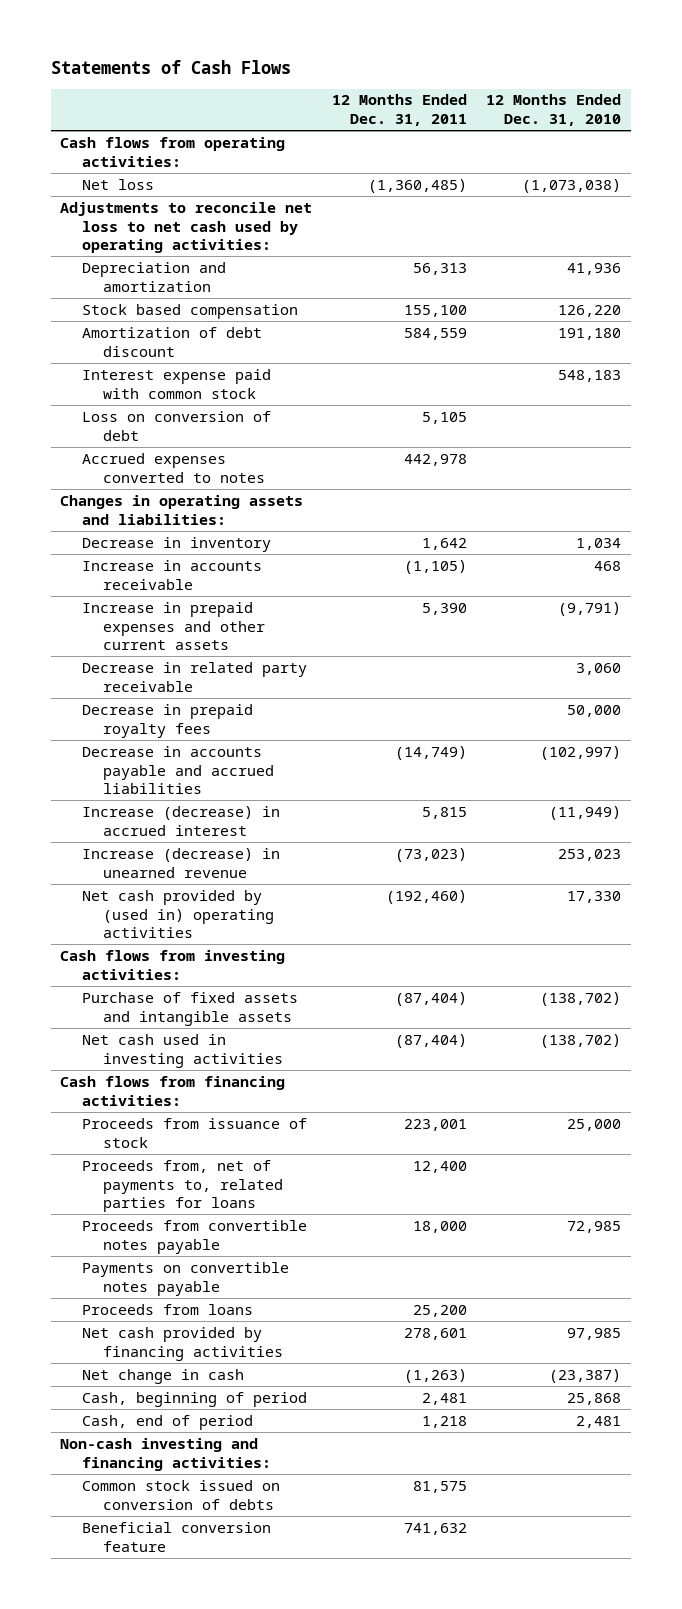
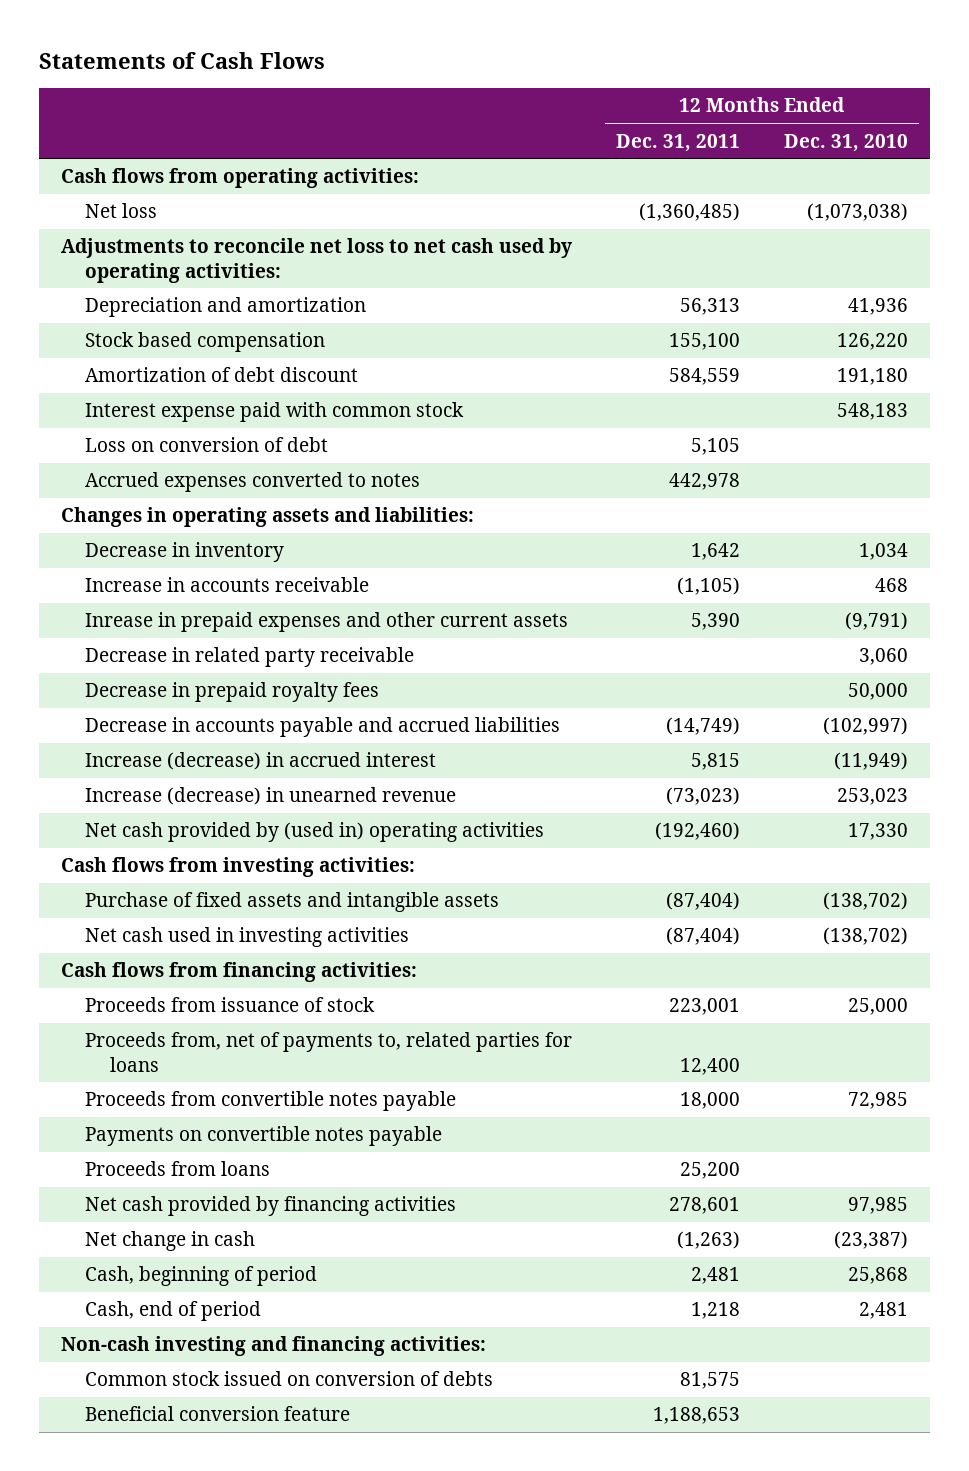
- Increase in prepaid expenses and other current assets | 5,390 | (9,791)
+ Inrease in prepaid expenses and other current assets | 5,390 | (9,791)
- Beneficial conversion feature | 741,632 |
+ Beneficial conversion feature | 1,188,653 |

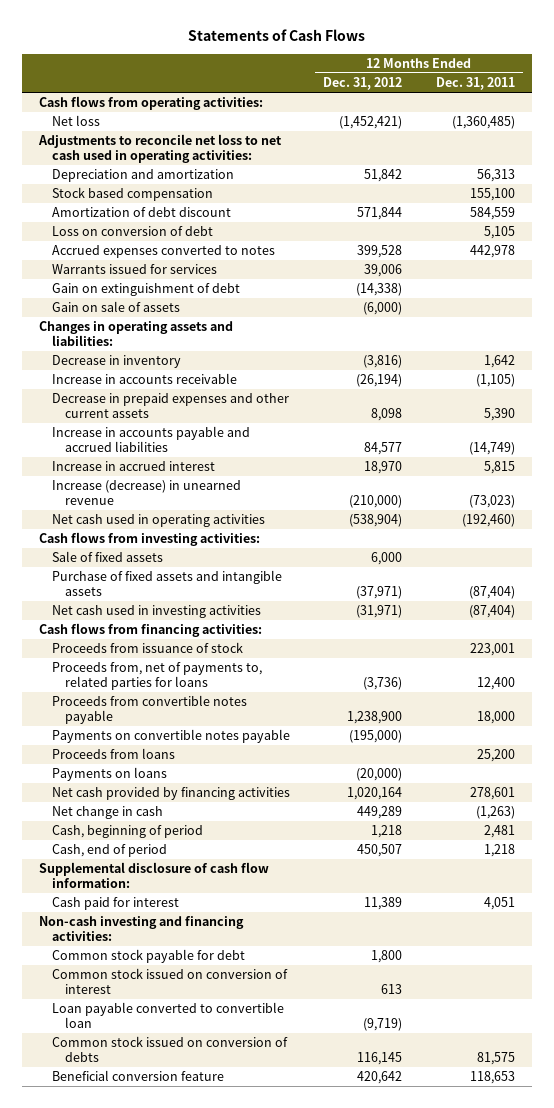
- | 12 Months Ended Dec. 31, 2011 | 12 Months Ended Dec. 31, 2010
+ | 12 Months Ended Dec. 31, 2012 | 12 Months Ended Dec. 31, 2011
- Adjustments to reconcile net loss to net cash used by operating activities:
+ Adjustments to reconcile net loss to net cash used in operating activities:
- Interest expense paid with common stock | | 548,183
+ Warrants issued for services | 39,006 |
+ Gain on extinguishment of debt | (14,338) |
+ Gain on sale of assets | (6,000) |
- Inrease in prepaid expenses and other current assets | 5,390 | (9,791)
- Decrease in related party receivable | | 3,060
- Decrease in prepaid royalty fees | | 50,000
- Decrease in accounts payable and accrued liabilities | (14,749) | (102,997)
- Increase (decrease) in accrued interest | 5,815 | (11,949)
+ Decrease in prepaid expenses and other current assets | 8,098 | 5,390
+ Increase in accounts payable and accrued liabilities | 84,577 | (14,749)
+ Increase in accrued interest | 18,970 | 5,815
- Net cash provided by (used in) operating activities | (192,460) | 17,330
+ Net cash used in operating activities | (538,904) | (192,460)
+ Sale of fixed assets | 6,000 |
+ Payments on loans | (20,000) |
+ Supplemental disclosure of cash flow information:
+ Cash paid for interest | 11,389 | 4,051
+ Common stock payable for debt | 1,800 |
+ Common stock issued on conversion of interest | 613 |
+ Loan payable converted to convertible loan | (9,719) |
- Beneficial conversion feature | 1,188,653 |
+ Beneficial conversion feature | 420,642 | 118,653

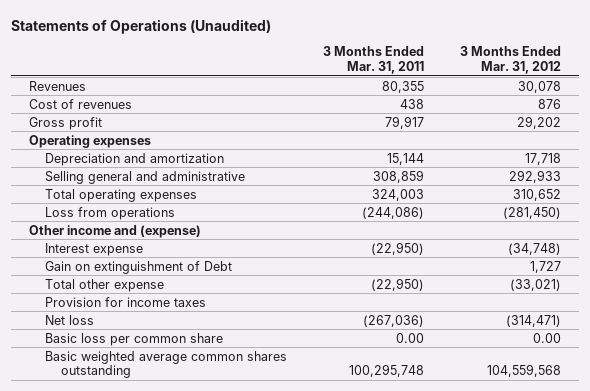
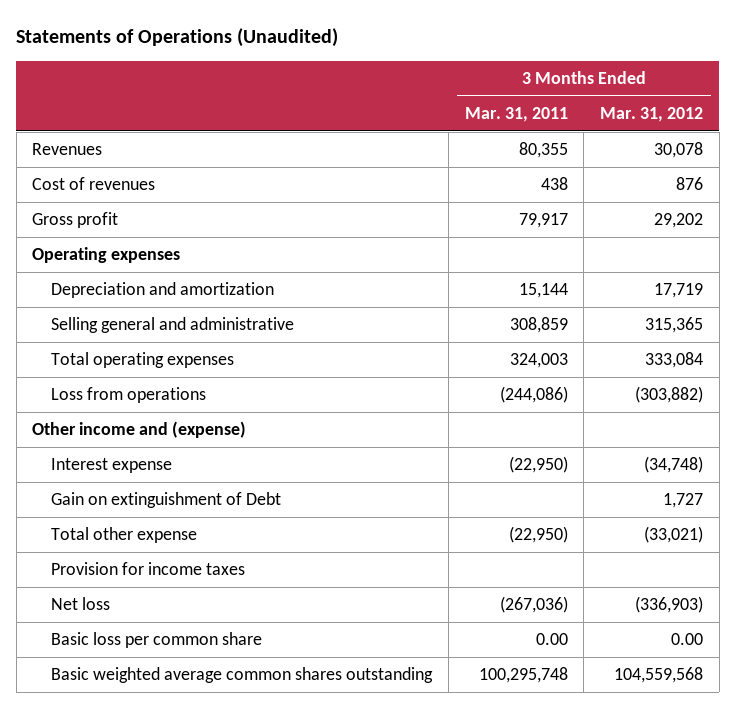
- Depreciation and amortization | 15,144 | 17,718
- Selling general and administrative | 308,859 | 292,933
- Total operating expenses | 324,003 | 310,652
- Loss from operations | (244,086) | (281,450)
+ Depreciation and amortization | 15,144 | 17,719
+ Selling general and administrative | 308,859 | 315,365
+ Total operating expenses | 324,003 | 333,084
+ Loss from operations | (244,086) | (303,882)
- Net loss | (267,036) | (314,471)
+ Net loss | (267,036) | (336,903)

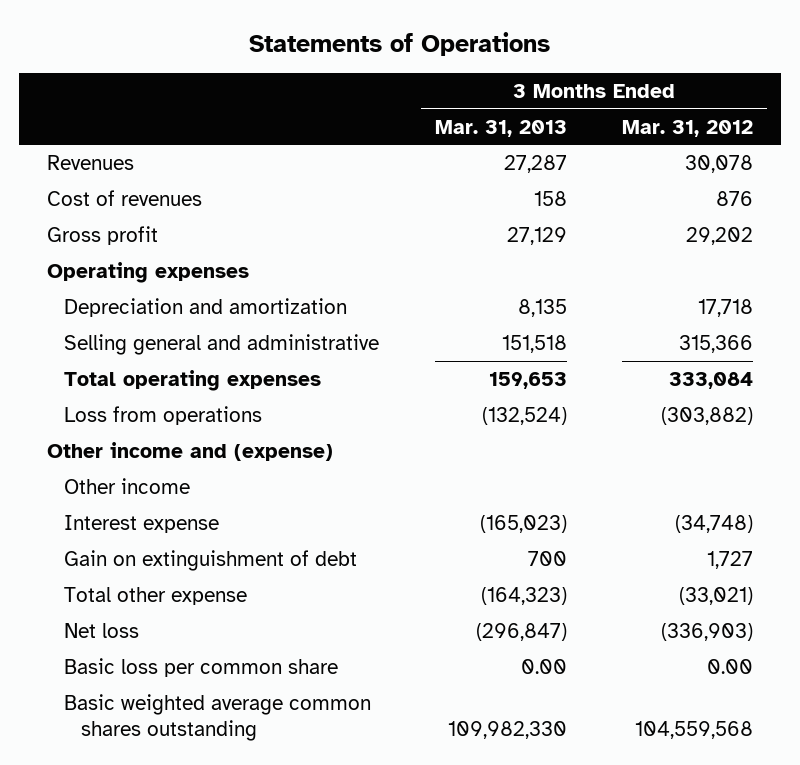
- Statements of Operations (Unaudited)
+ Statements of Operations
- | 3 Months Ended Mar. 31, 2011 | 3 Months Ended Mar. 31, 2012
+ | 3 Months Ended Mar. 31, 2013 | 3 Months Ended Mar. 31, 2012
- Depreciation and amortization | 15,144 | 17,719
- Selling general and administrative | 308,859 | 315,365
+ Depreciation and amortization | 8,135 | 17,718
+ Selling general and administrative | 151,518 | 315,366
+ Other income
- Gain on extinguishment of Debt | | 1,727
+ Gain on extinguishment of debt | 700 | 1,727
- Provision for income taxes

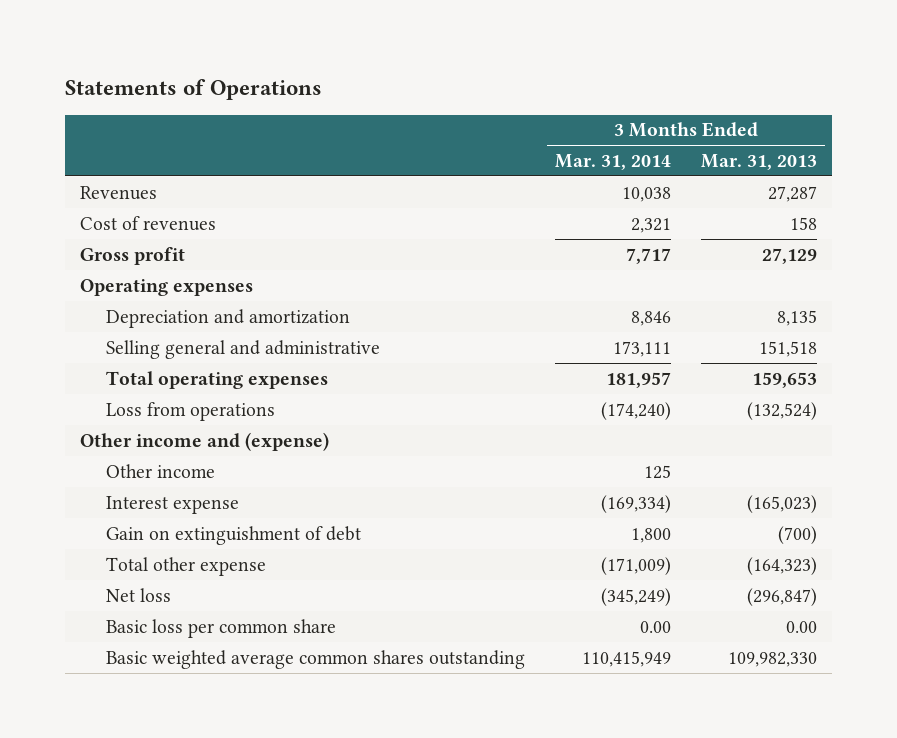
- | 3 Months Ended Mar. 31, 2013 | 3 Months Ended Mar. 31, 2012
+ | 3 Months Ended Mar. 31, 2014 | 3 Months Ended Mar. 31, 2013
- Gain on extinguishment of debt | 700 | 1,727
+ Gain on extinguishment of debt | 1,800 | (700)

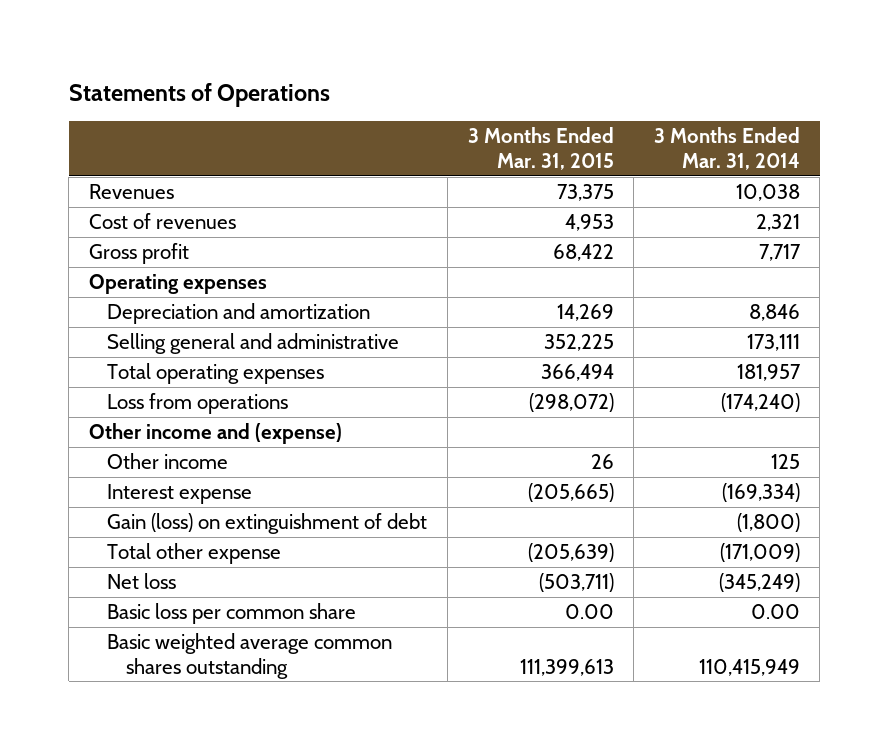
- | 3 Months Ended Mar. 31, 2014 | 3 Months Ended Mar. 31, 2013
+ | 3 Months Ended Mar. 31, 2015 | 3 Months Ended Mar. 31, 2014
- Gain on extinguishment of debt | 1,800 | (700)
+ Gain (loss) on extinguishment of debt | | (1,800)

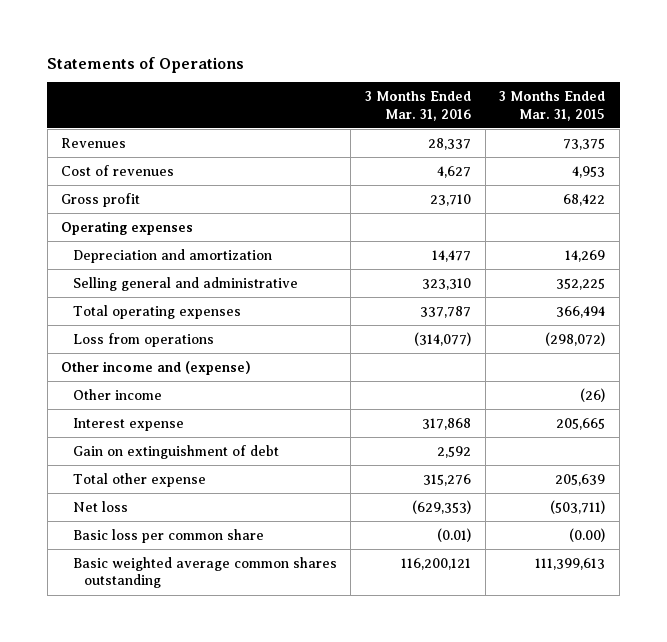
- | 3 Months Ended Mar. 31, 2015 | 3 Months Ended Mar. 31, 2014
+ | 3 Months Ended Mar. 31, 2016 | 3 Months Ended Mar. 31, 2015
- Other income | 26 | 125
- Interest expense | (205,665) | (169,334)
- Gain (loss) on extinguishment of debt | | (1,800)
- Total other expense | (205,639) | (171,009)
+ Other income | | (26)
+ Interest expense | 317,868 | 205,665
+ Gain on extinguishment of debt | 2,592 |
+ Total other expense | 315,276 | 205,639
- Basic loss per common share | 0.00 | 0.00
+ Basic loss per common share | (0.01) | (0.00)

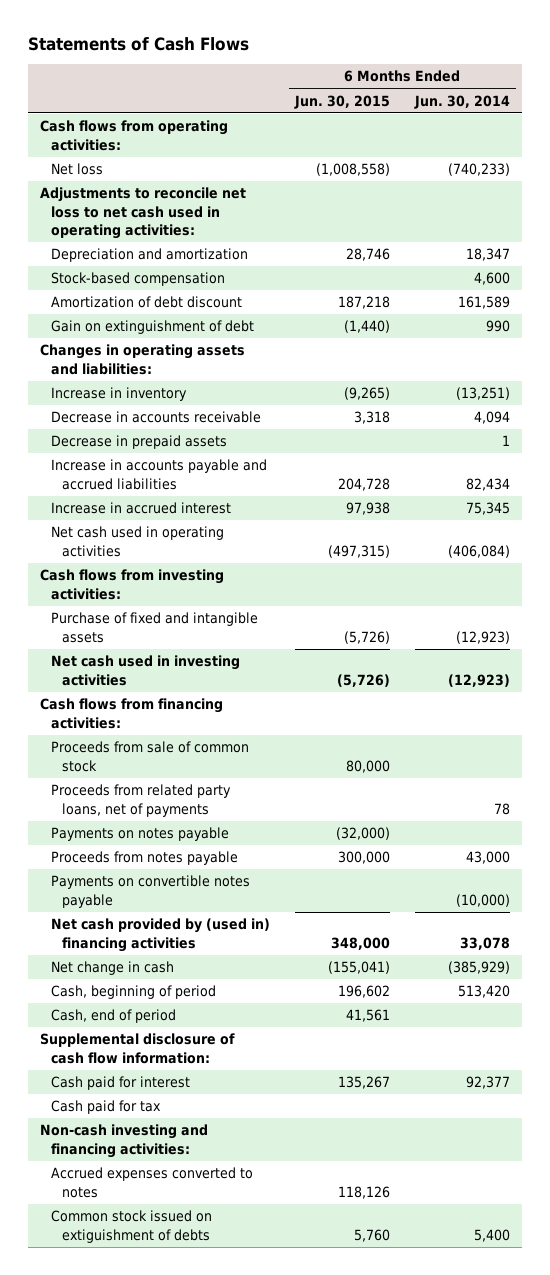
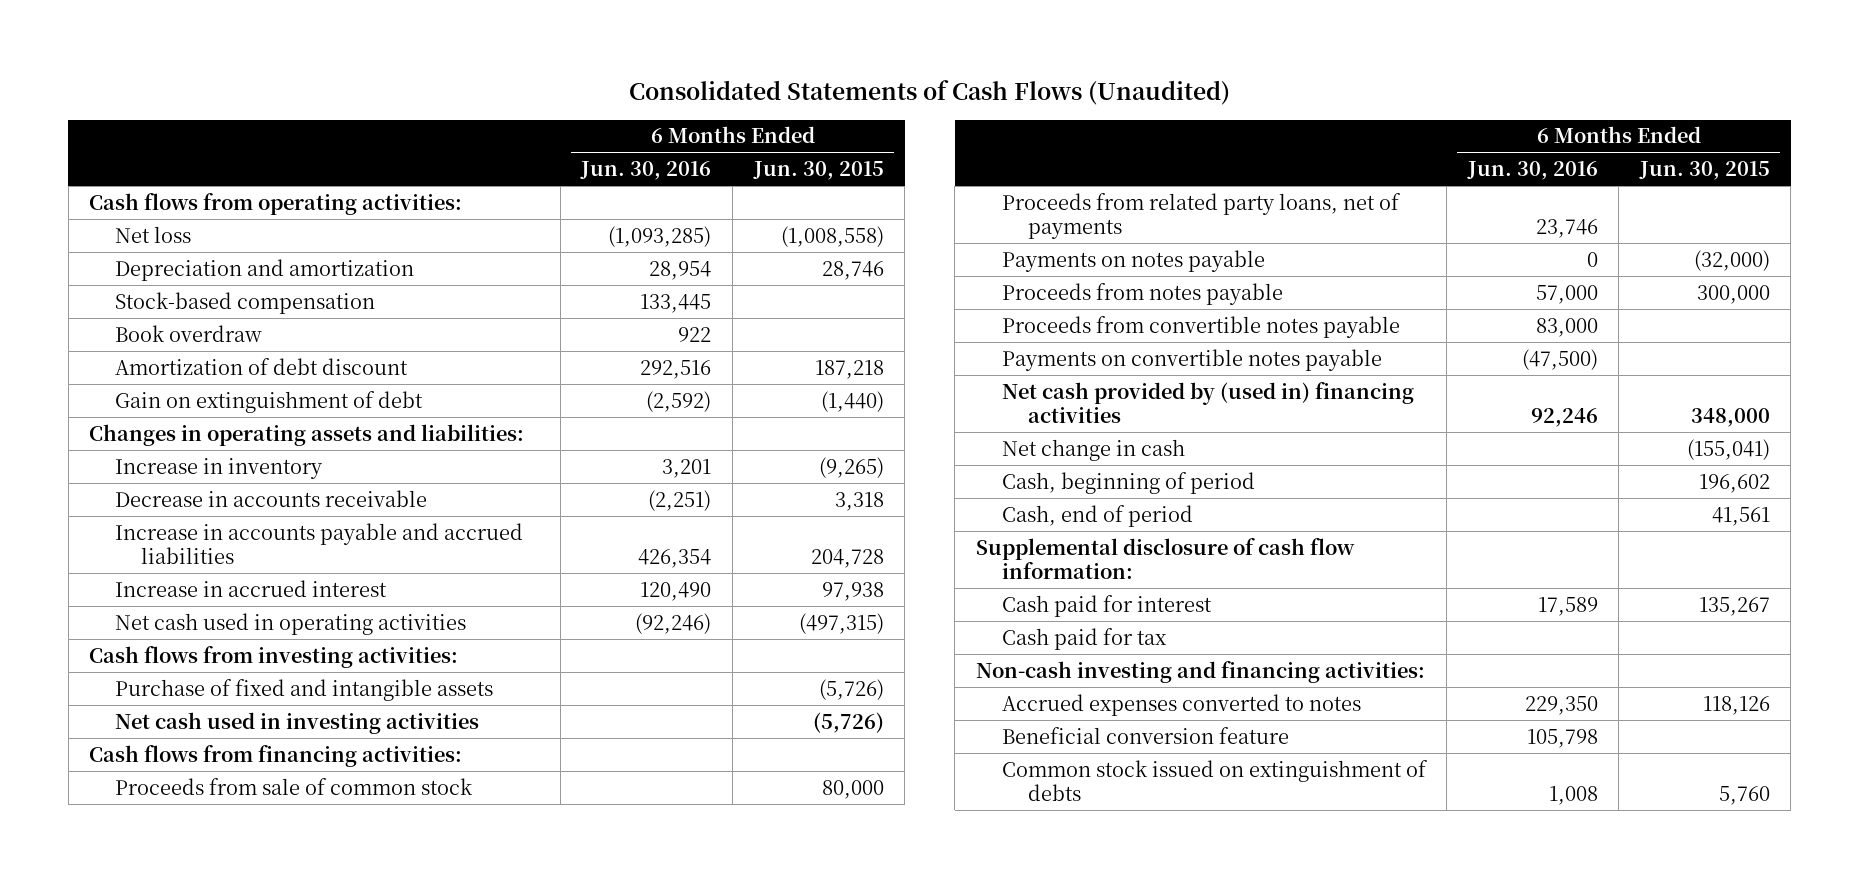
- Statements of Cash Flows
+ Consolidated Statements of Cash Flows (Unaudited)
- | 6 Months Ended Jun. 30, 2015 | 6 Months Ended Jun. 30, 2014
+ | 6 Months Ended Jun. 30, 2016 | 6 Months Ended Jun. 30, 2015
- Adjustments to reconcile net loss to net cash used in operating activities:
+ Book overdraw | 922 |
- Decrease in prepaid assets | | 1
+ Proceeds from convertible notes payable | 83,000 |
- Common stock issued on extiguishment of debts | 5,760 | 5,400
+ Beneficial conversion feature | 105,798 |
+ Common stock issued on extinguishment of debts | 1,008 | 5,760

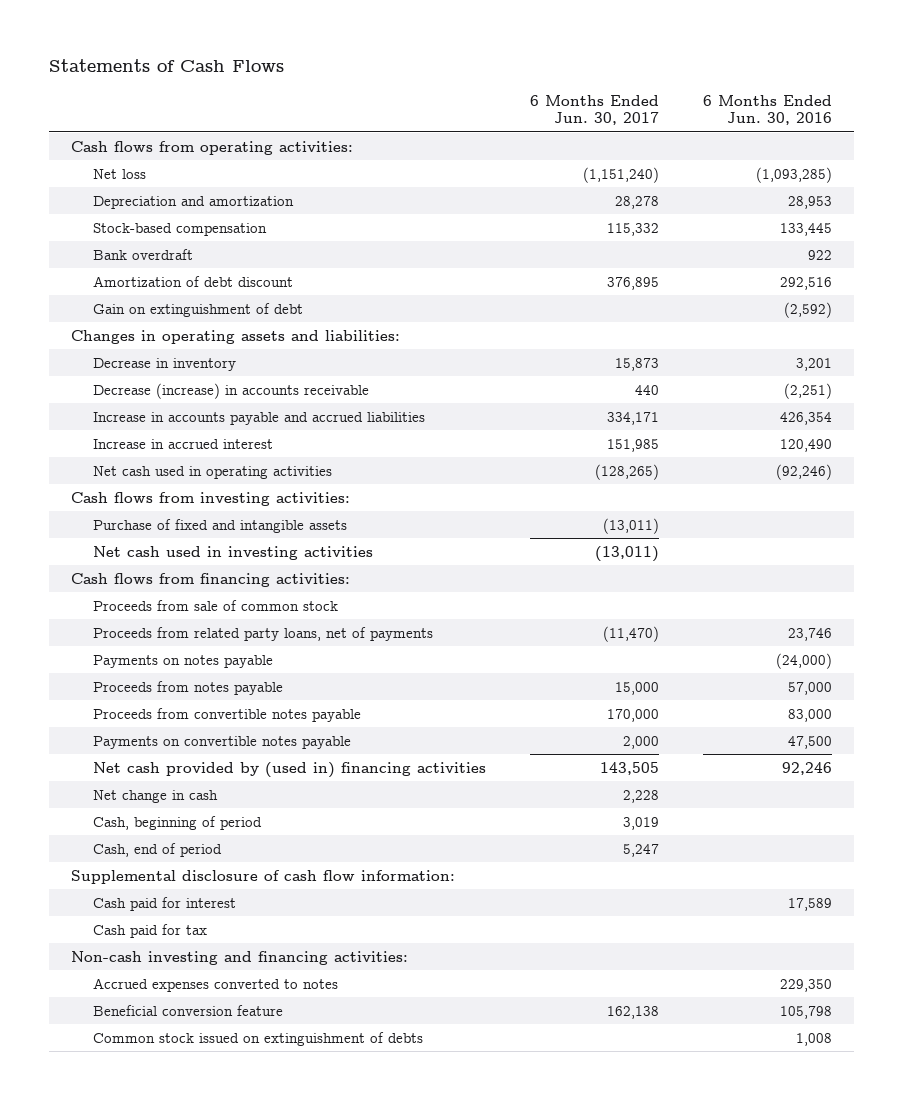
- Consolidated Statements of Cash Flows (Unaudited)
+ Statements of Cash Flows
- | 6 Months Ended Jun. 30, 2016 | 6 Months Ended Jun. 30, 2015
+ | 6 Months Ended Jun. 30, 2017 | 6 Months Ended Jun. 30, 2016
- Depreciation and amortization | 28,954 | 28,746
+ Depreciation and amortization | 28,278 | 28,953
- Book overdraw | 922 |
+ Bank overdraft | | 922
- Increase in inventory | 3,201 | (9,265)
- Decrease in accounts receivable | (2,251) | 3,318
+ Decrease in inventory | 15,873 | 3,201
+ Decrease (increase) in accounts receivable | 440 | (2,251)
- Payments on notes payable | 0 | (32,000)
+ Payments on notes payable | | (24,000)
- Payments on convertible notes payable | (47,500) |
+ Payments on convertible notes payable | 2,000 | 47,500

